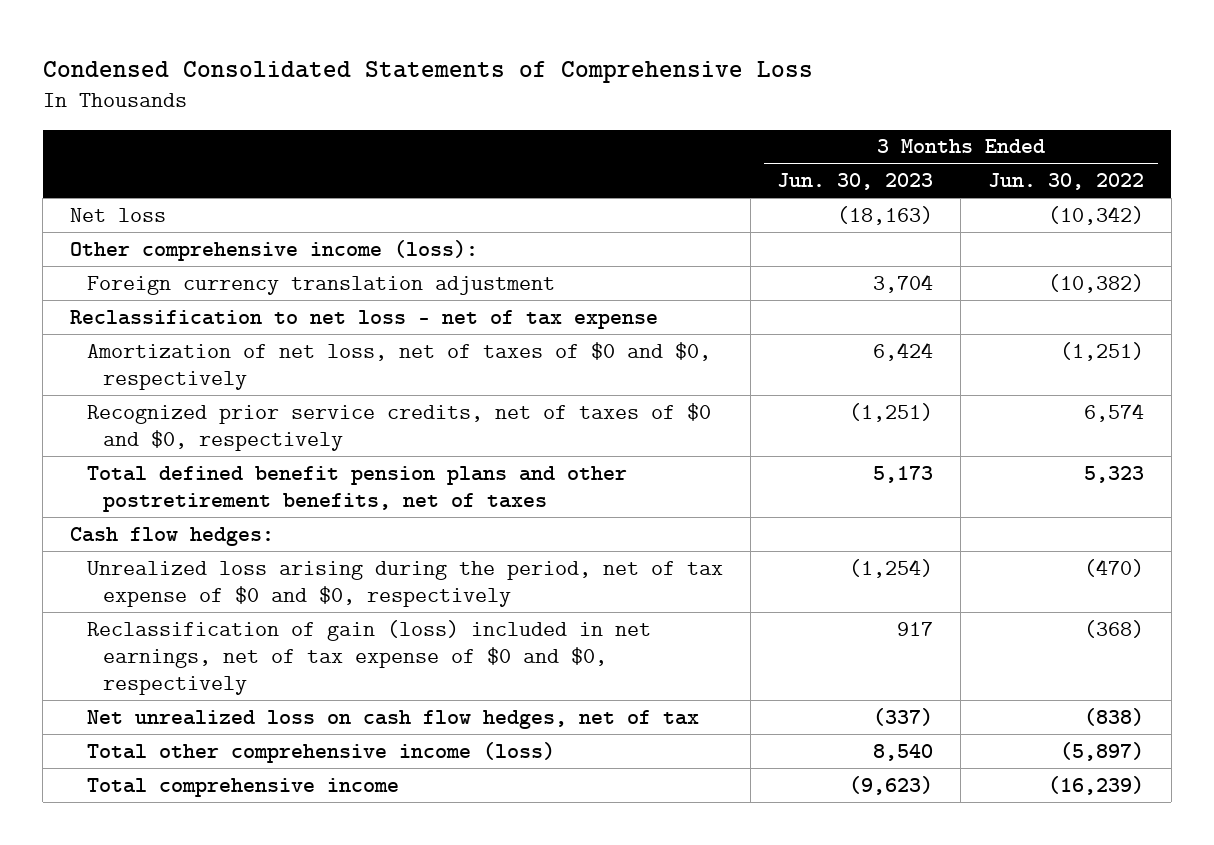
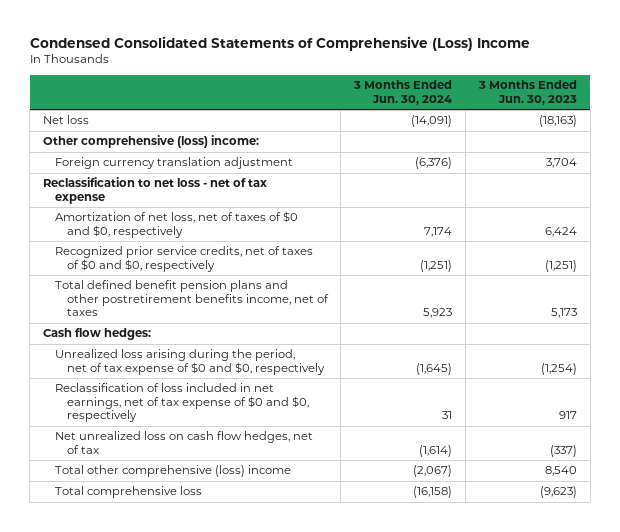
- Condensed Consolidated Statements of Comprehensive Loss
+ Condensed Consolidated Statements of Comprehensive (Loss) Income
- | 3 Months Ended Jun. 30, 2023 | 3 Months Ended Jun. 30, 2022
+ | 3 Months Ended Jun. 30, 2024 | 3 Months Ended Jun. 30, 2023
- Other comprehensive income (loss):
+ Other comprehensive (loss) income:
- Total defined benefit pension plans and other postretirement benefits, net of taxes | 5,173 | 5,323
+ Total defined benefit pension plans and other postretirement benefits income, net of taxes | 5,923 | 5,173
- Reclassification of gain (loss) included in net earnings, net of tax expense of $0 and $0, respectively | 917 | (368)
+ Reclassification of loss included in net earnings, net of tax expense of $0 and $0, respectively | 31 | 917
- Total other comprehensive income (loss) | 8,540 | (5,897)
- Total comprehensive income | (9,623) | (16,239)
+ Total other comprehensive (loss) income | (2,067) | 8,540
+ Total comprehensive loss | (16,158) | (9,623)

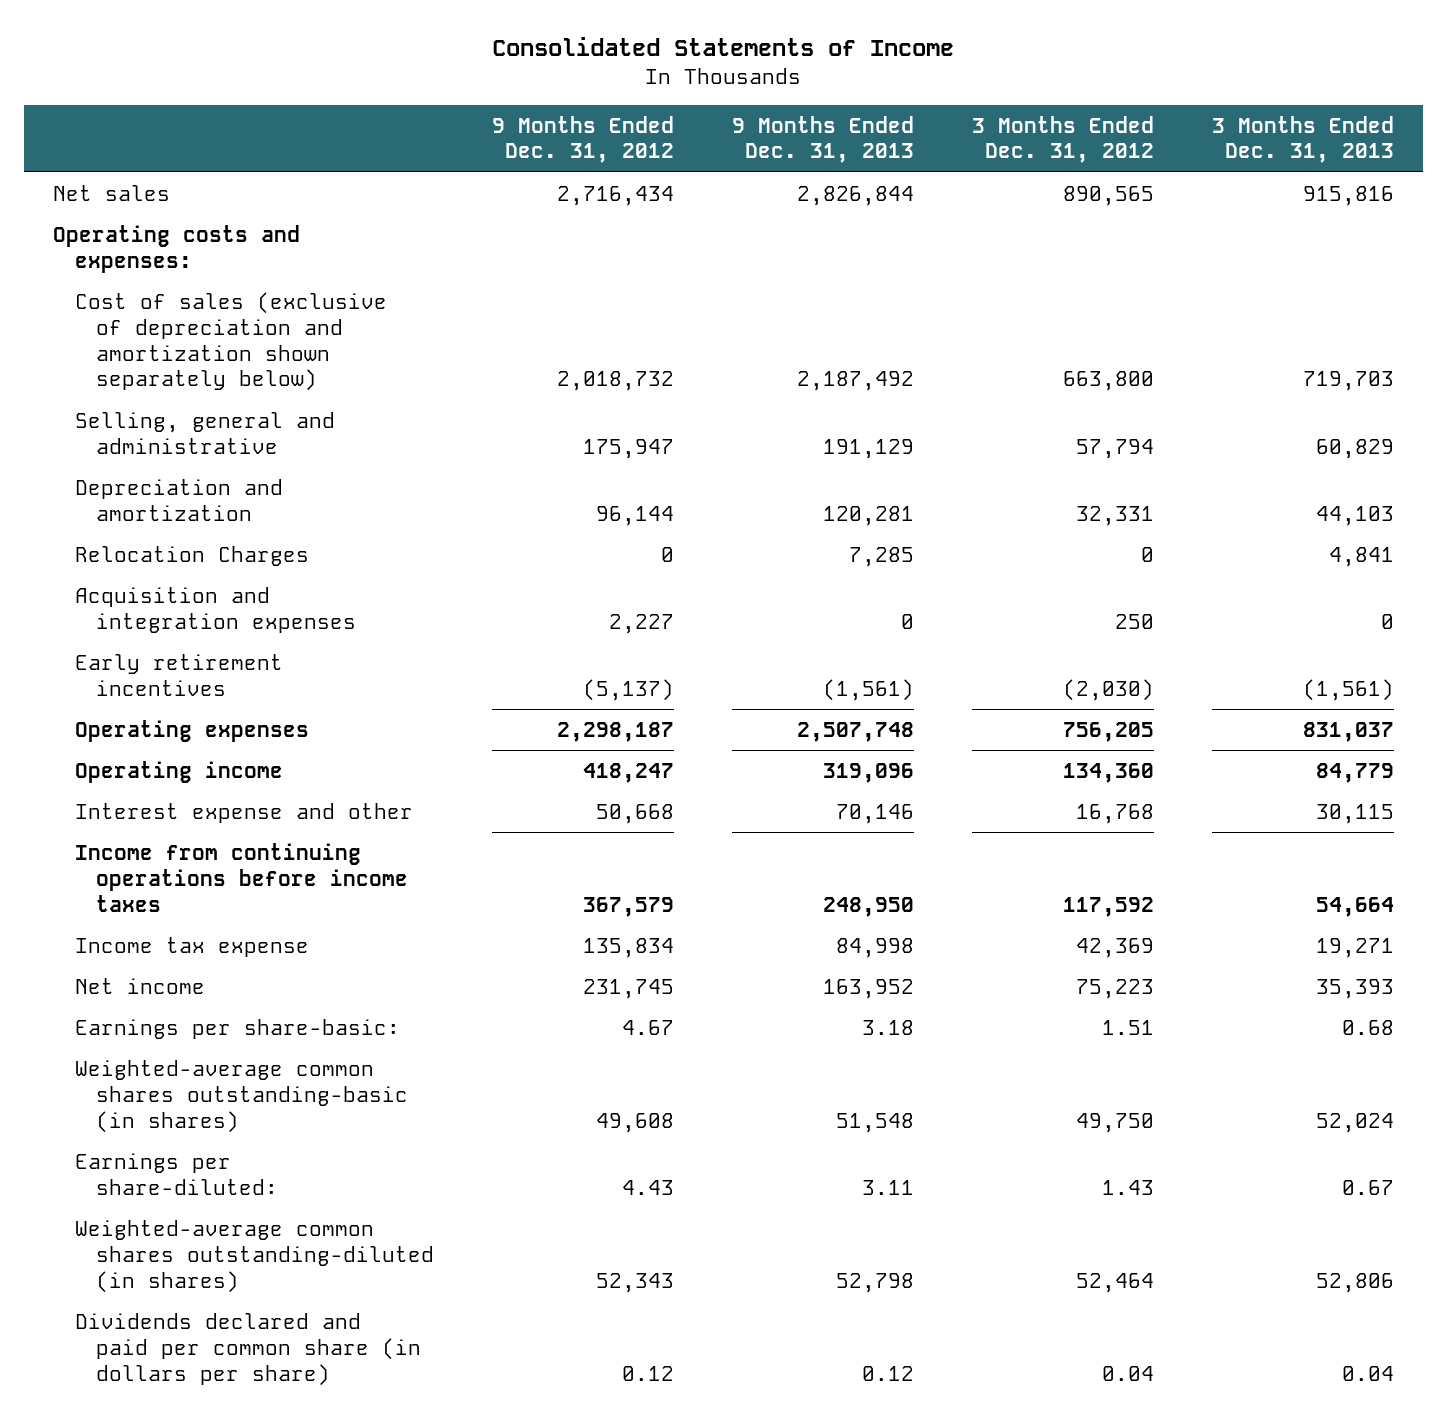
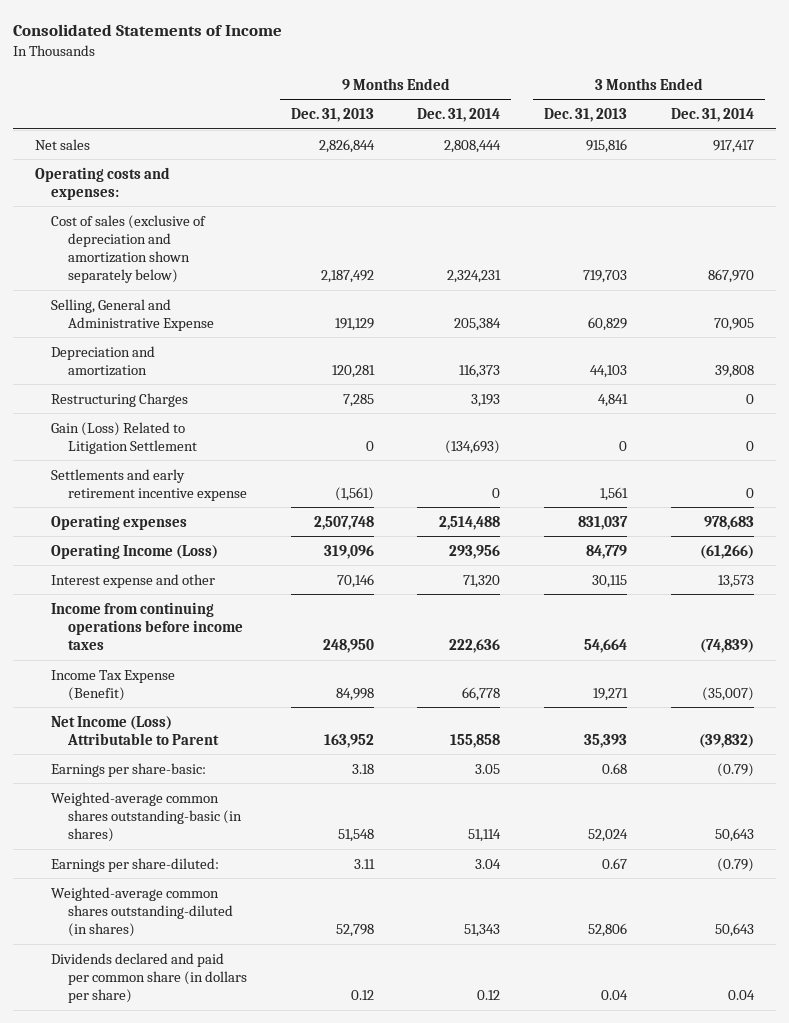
- | 9 Months Ended Dec. 31, 2012 | 9 Months Ended Dec. 31, 2013 | 3 Months Ended Dec. 31, 2012 | 3 Months Ended Dec. 31, 2013
+ | 9 Months Ended Dec. 31, 2013 | 9 Months Ended Dec. 31, 2014 | 3 Months Ended Dec. 31, 2013 | 3 Months Ended Dec. 31, 2014
- Selling, general and administrative | 175,947 | 191,129 | 57,794 | 60,829
+ Selling, General and Administrative Expense | 191,129 | 205,384 | 60,829 | 70,905
- Relocation Charges | 0 | 7,285 | 0 | 4,841
- Acquisition and integration expenses | 2,227 | 0 | 250 | 0
- Early retirement incentives | (5,137) | (1,561) | (2,030) | (1,561)
+ Restructuring Charges | 7,285 | 3,193 | 4,841 | 0
+ Gain (Loss) Related to Litigation Settlement | 0 | (134,693) | 0 | 0
+ Settlements and early retirement incentive expense | (1,561) | 0 | 1,561 | 0
- Operating income | 418,247 | 319,096 | 134,360 | 84,779
+ Operating Income (Loss) | 319,096 | 293,956 | 84,779 | (61,266)
- Income tax expense | 135,834 | 84,998 | 42,369 | 19,271
- Net income | 231,745 | 163,952 | 75,223 | 35,393
+ Income Tax Expense (Benefit) | 84,998 | 66,778 | 19,271 | (35,007)
+ Net Income (Loss) Attributable to Parent | 163,952 | 155,858 | 35,393 | (39,832)

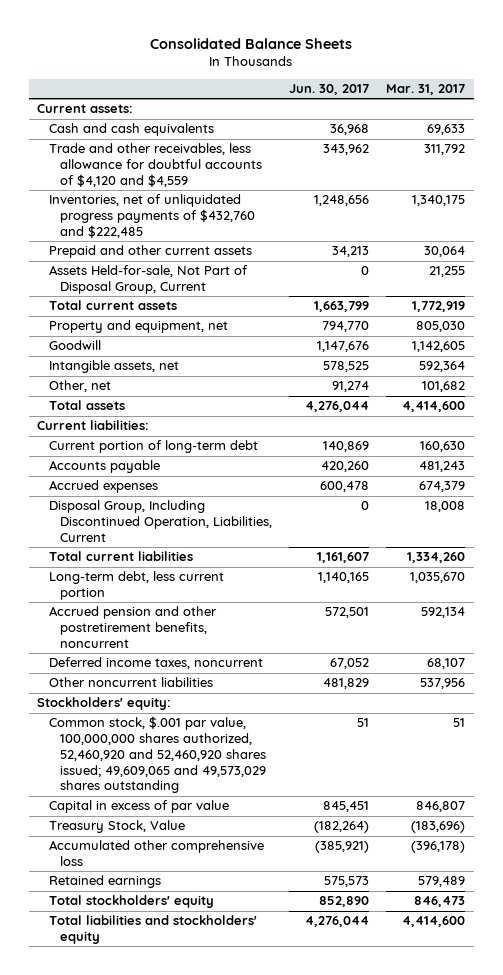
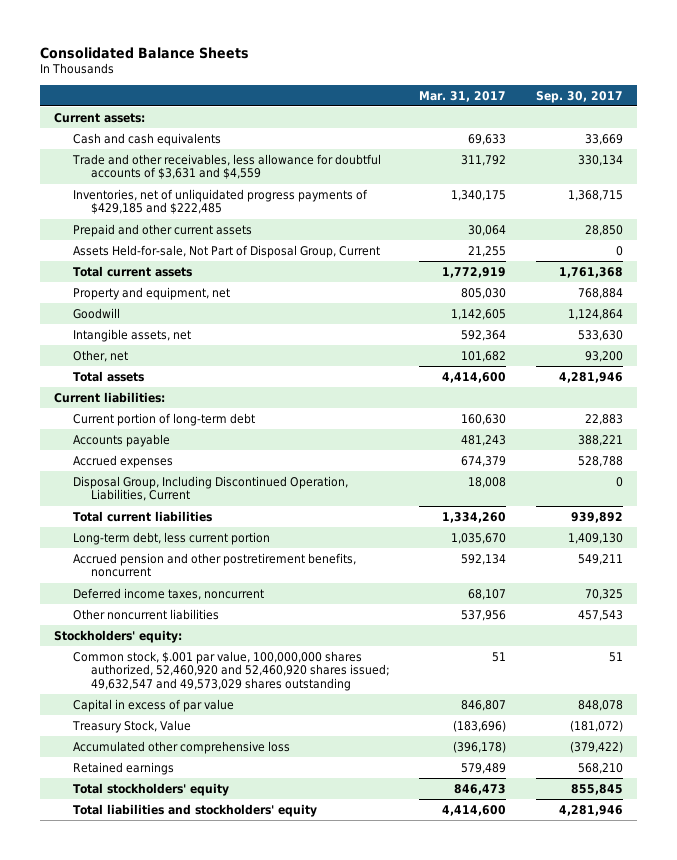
- | Jun. 30, 2017 | Mar. 31, 2017
+ | Mar. 31, 2017 | Sep. 30, 2017
- Trade and other receivables, less allowance for doubtful accounts of $4,120 and $4,559 | 343,962 | 311,792
- Inventories, net of unliquidated progress payments of $432,760 and $222,485 | 1,248,656 | 1,340,175
+ Trade and other receivables, less allowance for doubtful accounts of $3,631 and $4,559 | 311,792 | 330,134
+ Inventories, net of unliquidated progress payments of $429,185 and $222,485 | 1,340,175 | 1,368,715
- Common stock, $.001 par value, 100,000,000 shares authorized, 52,460,920 and 52,460,920 shares issued; 49,609,065 and 49,573,029 shares outstanding | 51 | 51
+ Common stock, $.001 par value, 100,000,000 shares authorized, 52,460,920 and 52,460,920 shares issued; 49,632,547 and 49,573,029 shares outstanding | 51 | 51

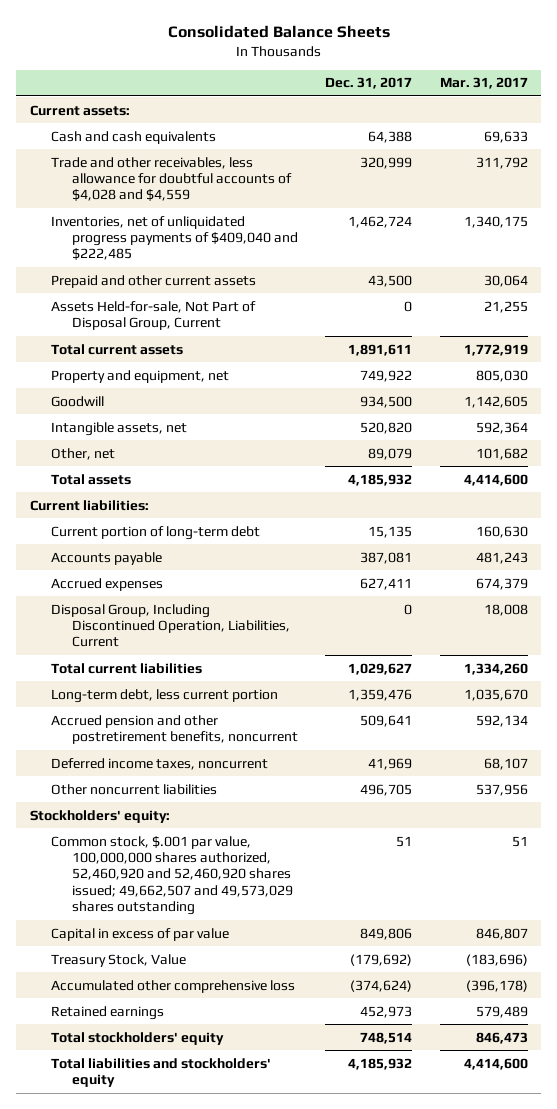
- | Mar. 31, 2017 | Sep. 30, 2017
+ | Dec. 31, 2017 | Mar. 31, 2017
- Trade and other receivables, less allowance for doubtful accounts of $3,631 and $4,559 | 311,792 | 330,134
- Inventories, net of unliquidated progress payments of $429,185 and $222,485 | 1,340,175 | 1,368,715
+ Trade and other receivables, less allowance for doubtful accounts of $4,028 and $4,559 | 320,999 | 311,792
+ Inventories, net of unliquidated progress payments of $409,040 and $222,485 | 1,462,724 | 1,340,175
- Common stock, $.001 par value, 100,000,000 shares authorized, 52,460,920 and 52,460,920 shares issued; 49,632,547 and 49,573,029 shares outstanding | 51 | 51
+ Common stock, $.001 par value, 100,000,000 shares authorized, 52,460,920 and 52,460,920 shares issued; 49,662,507 and 49,573,029 shares outstanding | 51 | 51

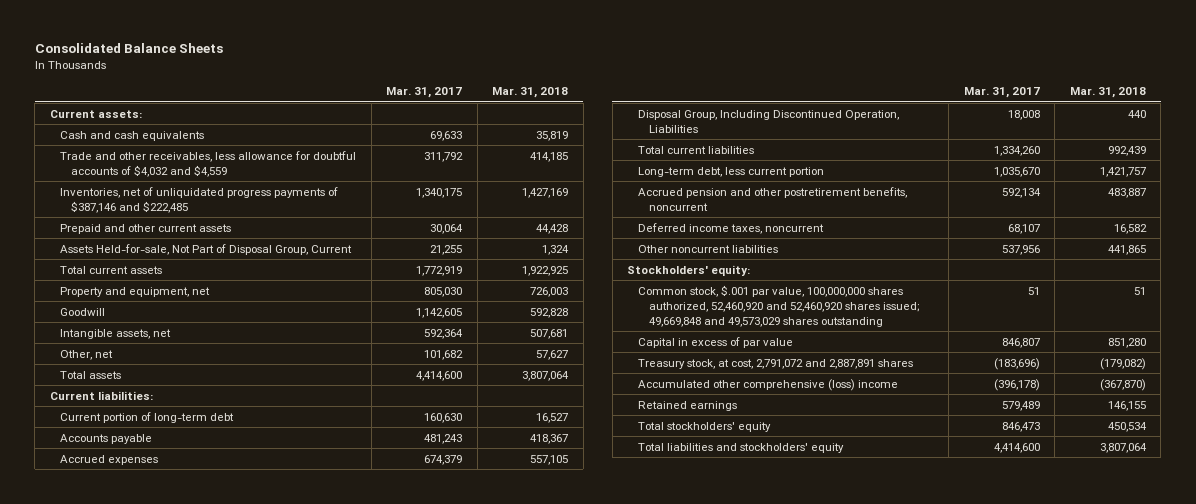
- | Dec. 31, 2017 | Mar. 31, 2017
+ | Mar. 31, 2017 | Mar. 31, 2018
- Trade and other receivables, less allowance for doubtful accounts of $4,028 and $4,559 | 320,999 | 311,792
- Inventories, net of unliquidated progress payments of $409,040 and $222,485 | 1,462,724 | 1,340,175
+ Trade and other receivables, less allowance for doubtful accounts of $4,032 and $4,559 | 311,792 | 414,185
+ Inventories, net of unliquidated progress payments of $387,146 and $222,485 | 1,340,175 | 1,427,169
- Disposal Group, Including Discontinued Operation, Liabilities, Current | 0 | 18,008
+ Disposal Group, Including Discontinued Operation, Liabilities | 18,008 | 440
- Common stock, $.001 par value, 100,000,000 shares authorized, 52,460,920 and 52,460,920 shares issued; 49,662,507 and 49,573,029 shares outstanding | 51 | 51
+ Common stock, $.001 par value, 100,000,000 shares authorized, 52,460,920 and 52,460,920 shares issued; 49,669,848 and 49,573,029 shares outstanding | 51 | 51
- Treasury Stock, Value | (179,692) | (183,696)
- Accumulated other comprehensive loss | (374,624) | (396,178)
+ Treasury stock, at cost, 2,791,072 and 2,887,891 shares | (183,696) | (179,082)
+ Accumulated other comprehensive (loss) income | (396,178) | (367,870)

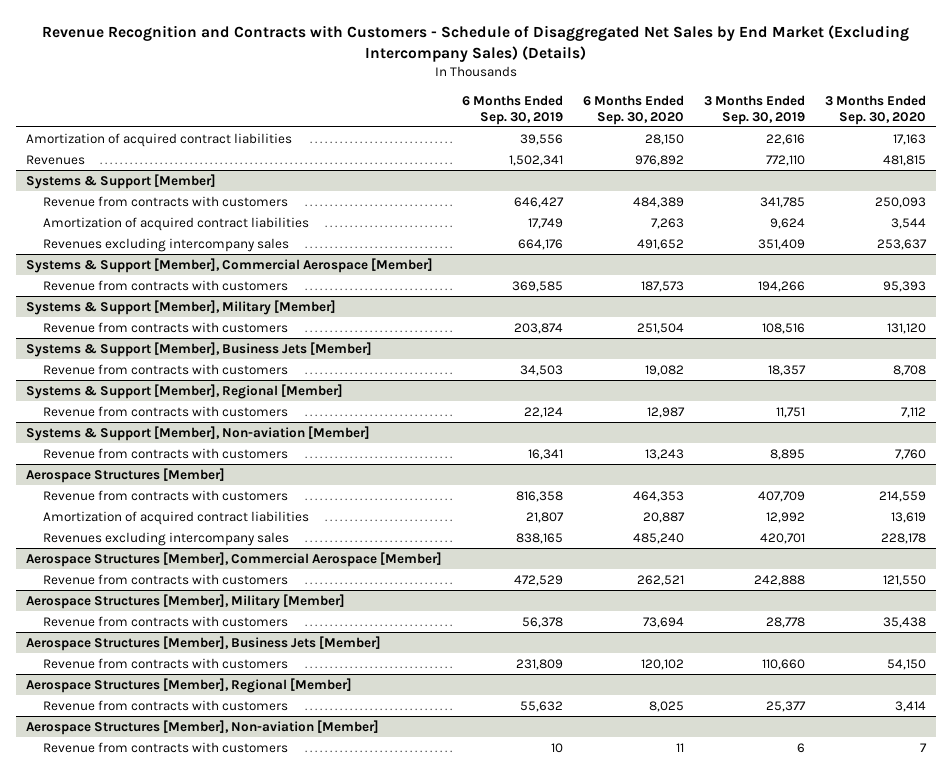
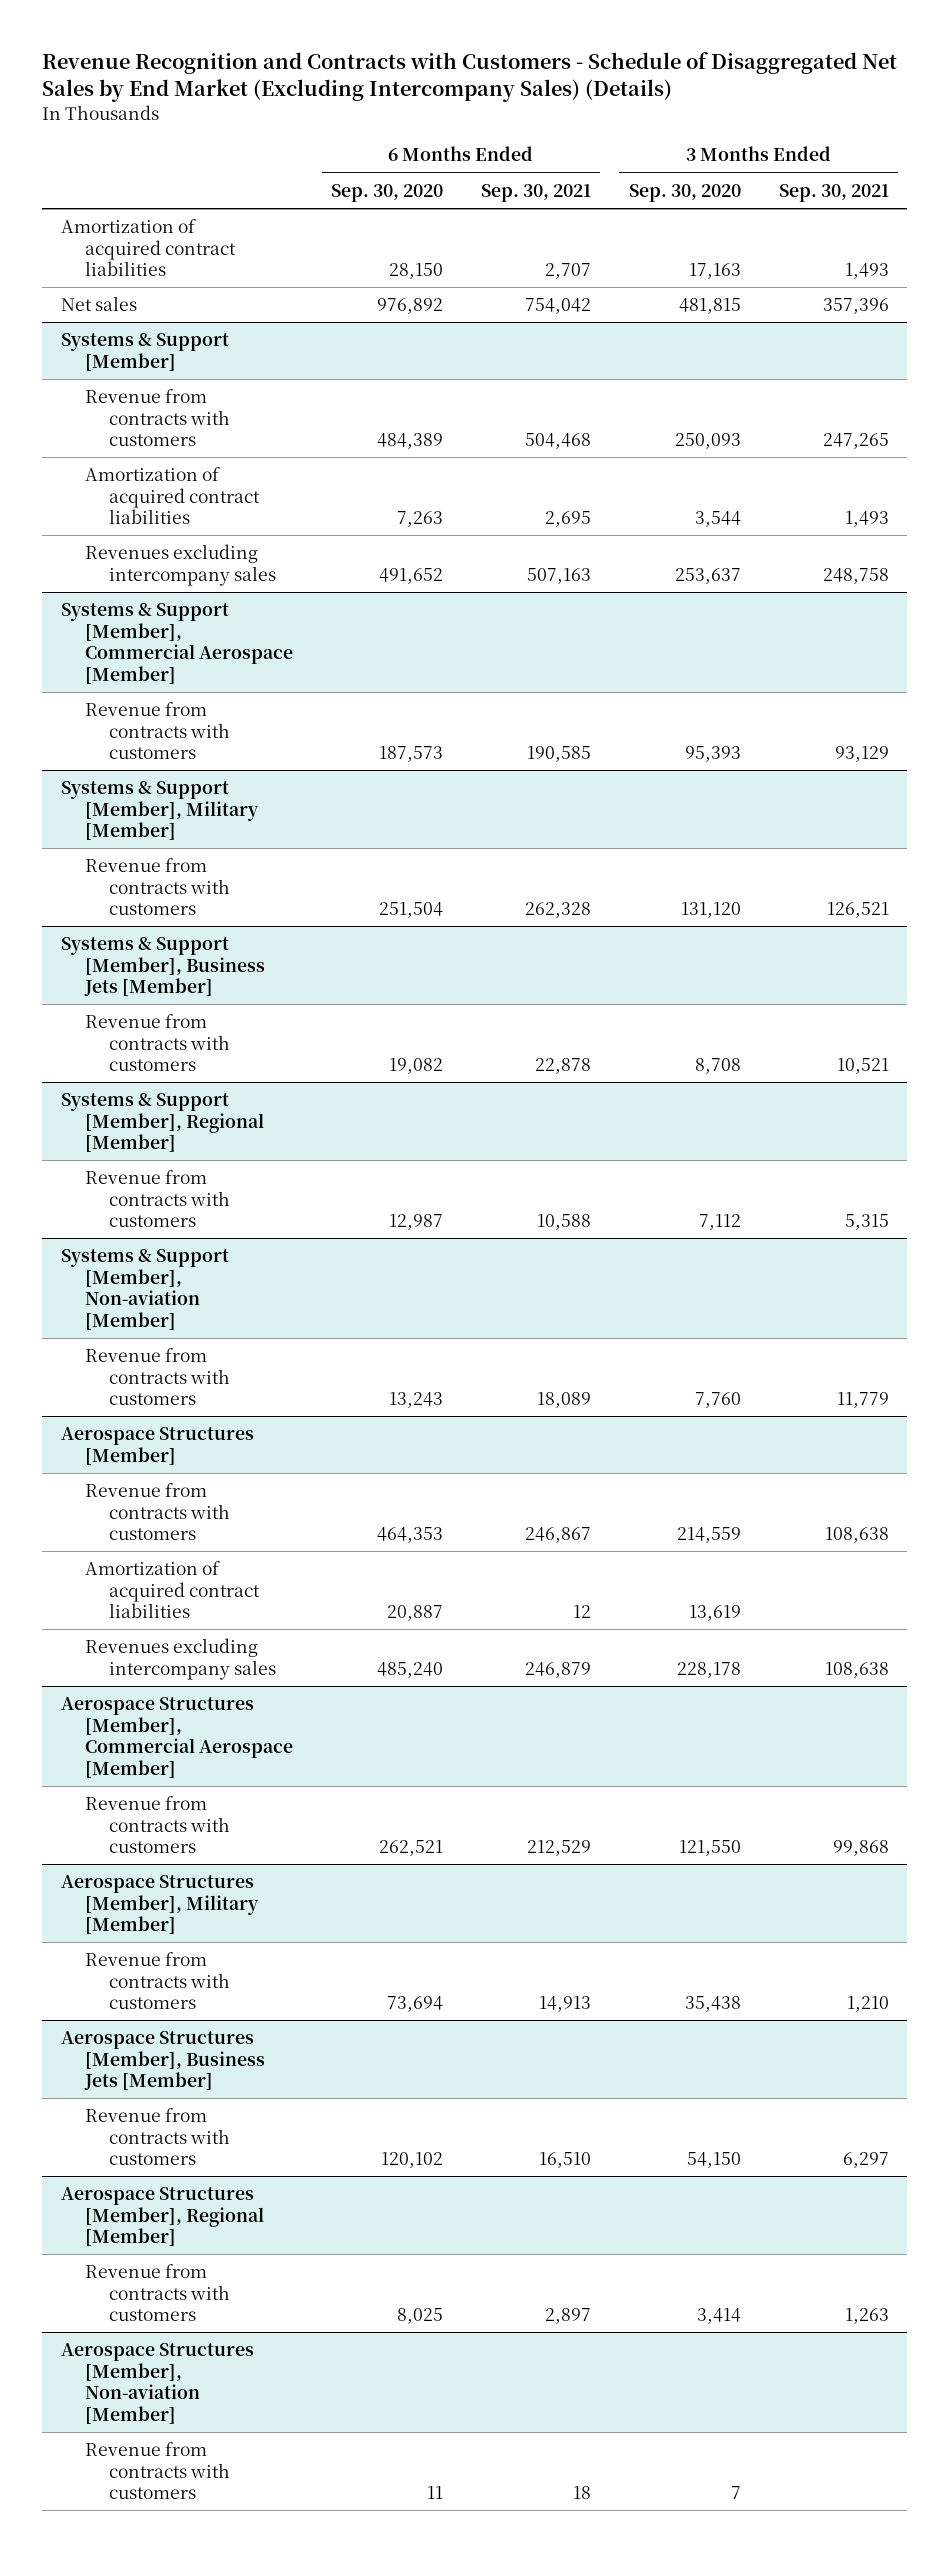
- | 6 Months Ended Sep. 30, 2019 | 6 Months Ended Sep. 30, 2020 | 3 Months Ended Sep. 30, 2019 | 3 Months Ended Sep. 30, 2020
+ | 6 Months Ended Sep. 30, 2020 | 6 Months Ended Sep. 30, 2021 | 3 Months Ended Sep. 30, 2020 | 3 Months Ended Sep. 30, 2021
- Revenues | 1,502,341 | 976,892 | 772,110 | 481,815
+ Net sales | 976,892 | 754,042 | 481,815 | 357,396

